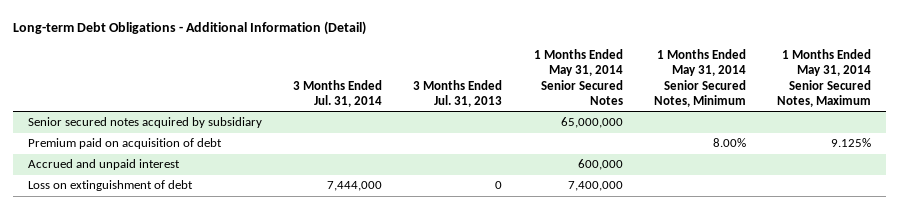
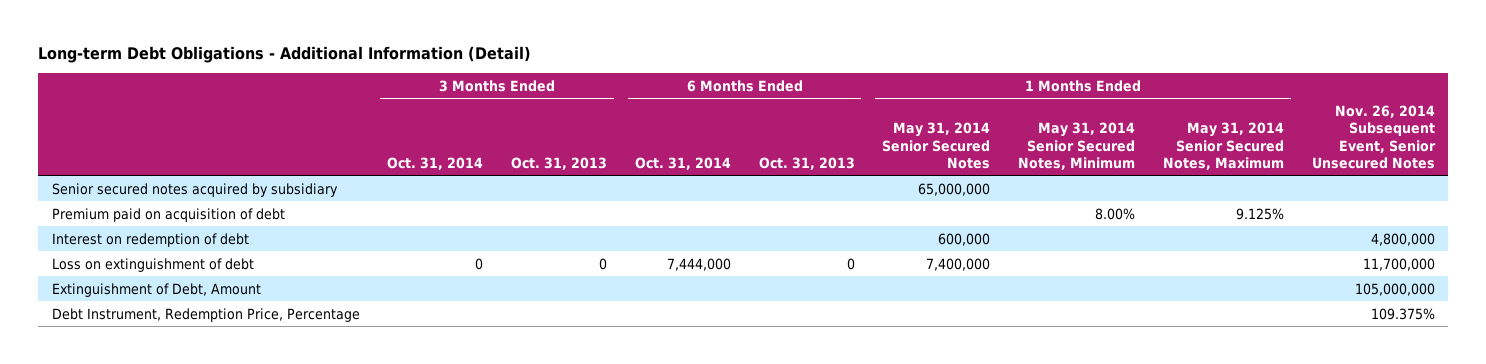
- | 3 Months Ended Jul. 31, 2014 | 3 Months Ended Jul. 31, 2013 | 1 Months Ended May 31, 2014 Senior Secured Notes | 1 Months Ended May 31, 2014 Senior Secured Notes, Minimum | 1 Months Ended May 31, 2014 Senior Secured Notes, Maximum
+ | 3 Months Ended Oct. 31, 2014 | 3 Months Ended Oct. 31, 2013 | 6 Months Ended Oct. 31, 2014 | 6 Months Ended Oct. 31, 2013 | 1 Months Ended May 31, 2014 Senior Secured Notes | 1 Months Ended May 31, 2014 Senior Secured Notes, Minimum | 1 Months Ended May 31, 2014 Senior Secured Notes, Maximum | Nov. 26, 2014 Subsequent Event, Senior Unsecured Notes
- Accrued and unpaid interest | | | 600,000 | |
+ Interest on redemption of debt | | | | | 600,000 | | | 4,800,000
+ Extinguishment of Debt, Amount | | | | | | | | 105,000,000
+ Debt Instrument, Redemption Price, Percentage | | | | | | | | 109.375%

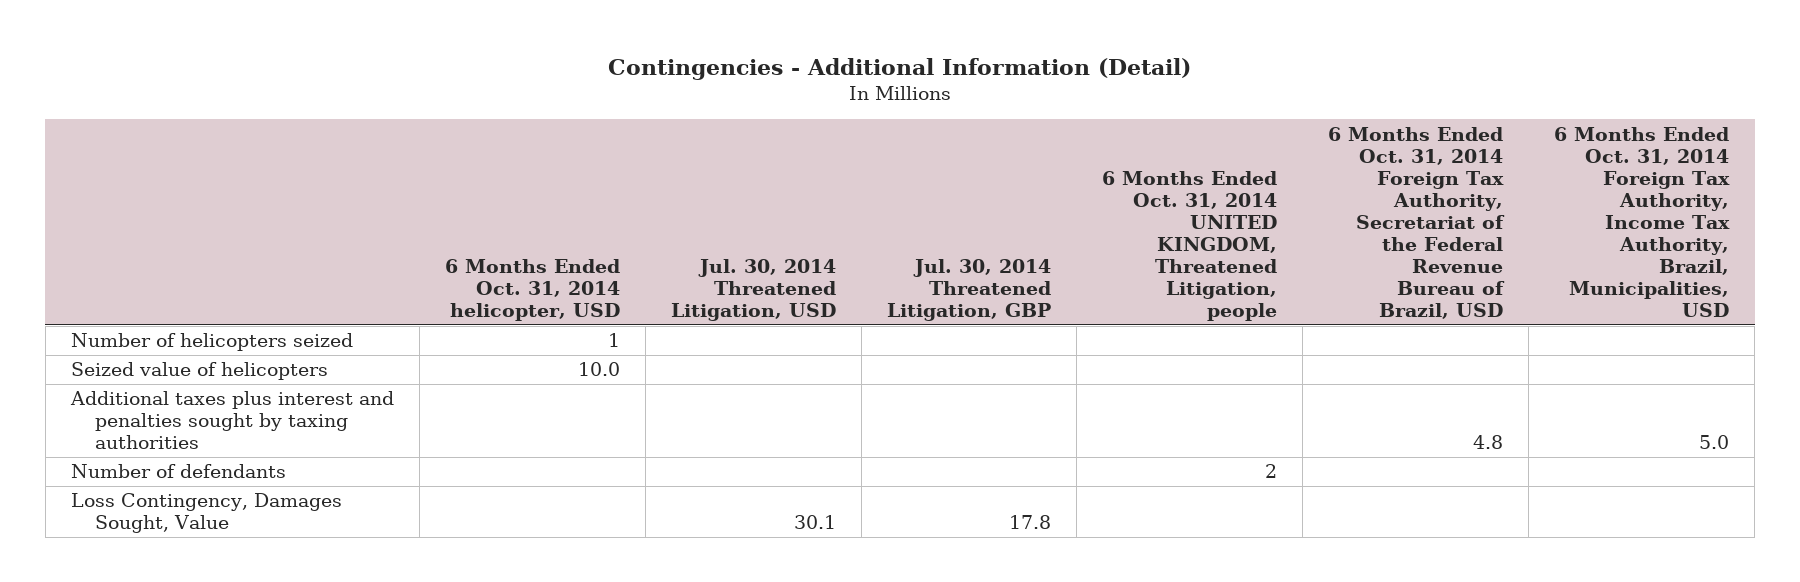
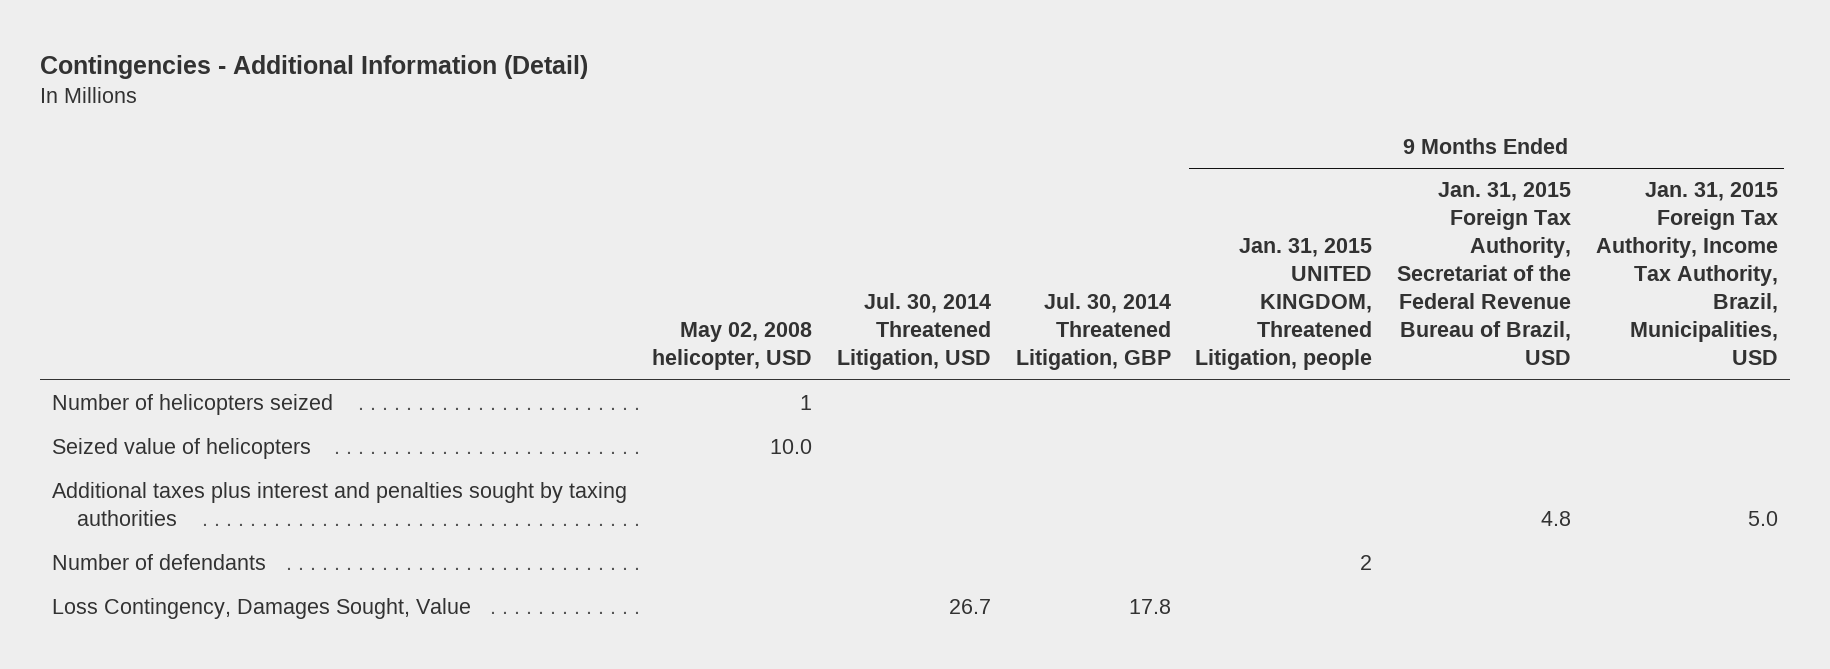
- | 6 Months Ended Oct. 31, 2014 helicopter, USD | Jul. 30, 2014 Threatened Litigation, USD | Jul. 30, 2014 Threatened Litigation, GBP | 6 Months Ended Oct. 31, 2014 UNITED KINGDOM, Threatened Litigation, people | 6 Months Ended Oct. 31, 2014 Foreign Tax Authority, Secretariat of the Federal Revenue Bureau of Brazil, USD | 6 Months Ended Oct. 31, 2014 Foreign Tax Authority, Income Tax Authority, Brazil, Municipalities, USD
+ | May 02, 2008 helicopter, USD | Jul. 30, 2014 Threatened Litigation, USD | Jul. 30, 2014 Threatened Litigation, GBP | 9 Months Ended Jan. 31, 2015 UNITED KINGDOM, Threatened Litigation, people | 9 Months Ended Jan. 31, 2015 Foreign Tax Authority, Secretariat of the Federal Revenue Bureau of Brazil, USD | 9 Months Ended Jan. 31, 2015 Foreign Tax Authority, Income Tax Authority, Brazil, Municipalities, USD
- Loss Contingency, Damages Sought, Value | | 30.1 | 17.8 | | |
+ Loss Contingency, Damages Sought, Value | | 26.7 | 17.8 | | |

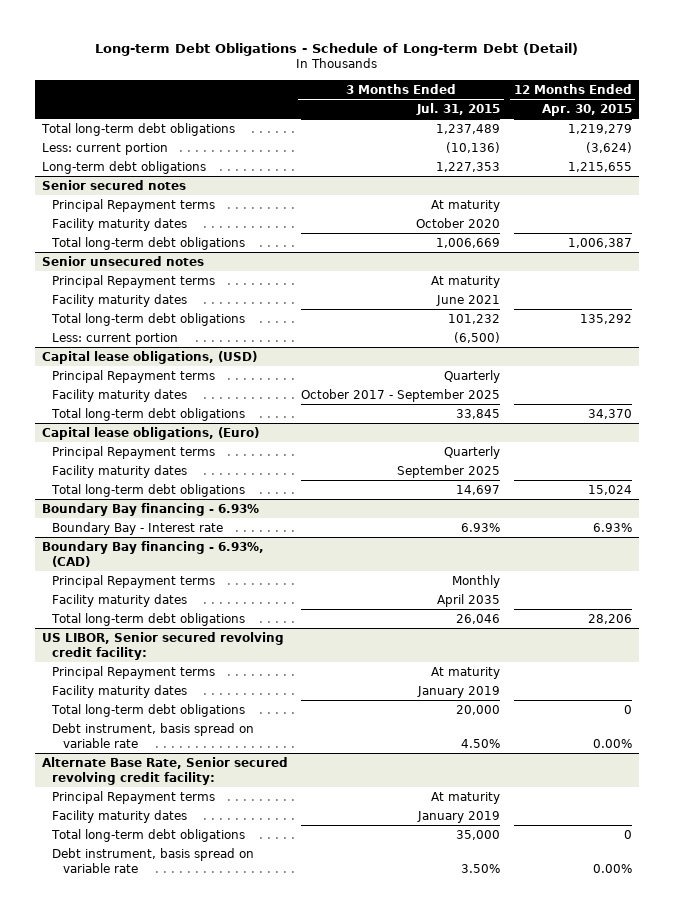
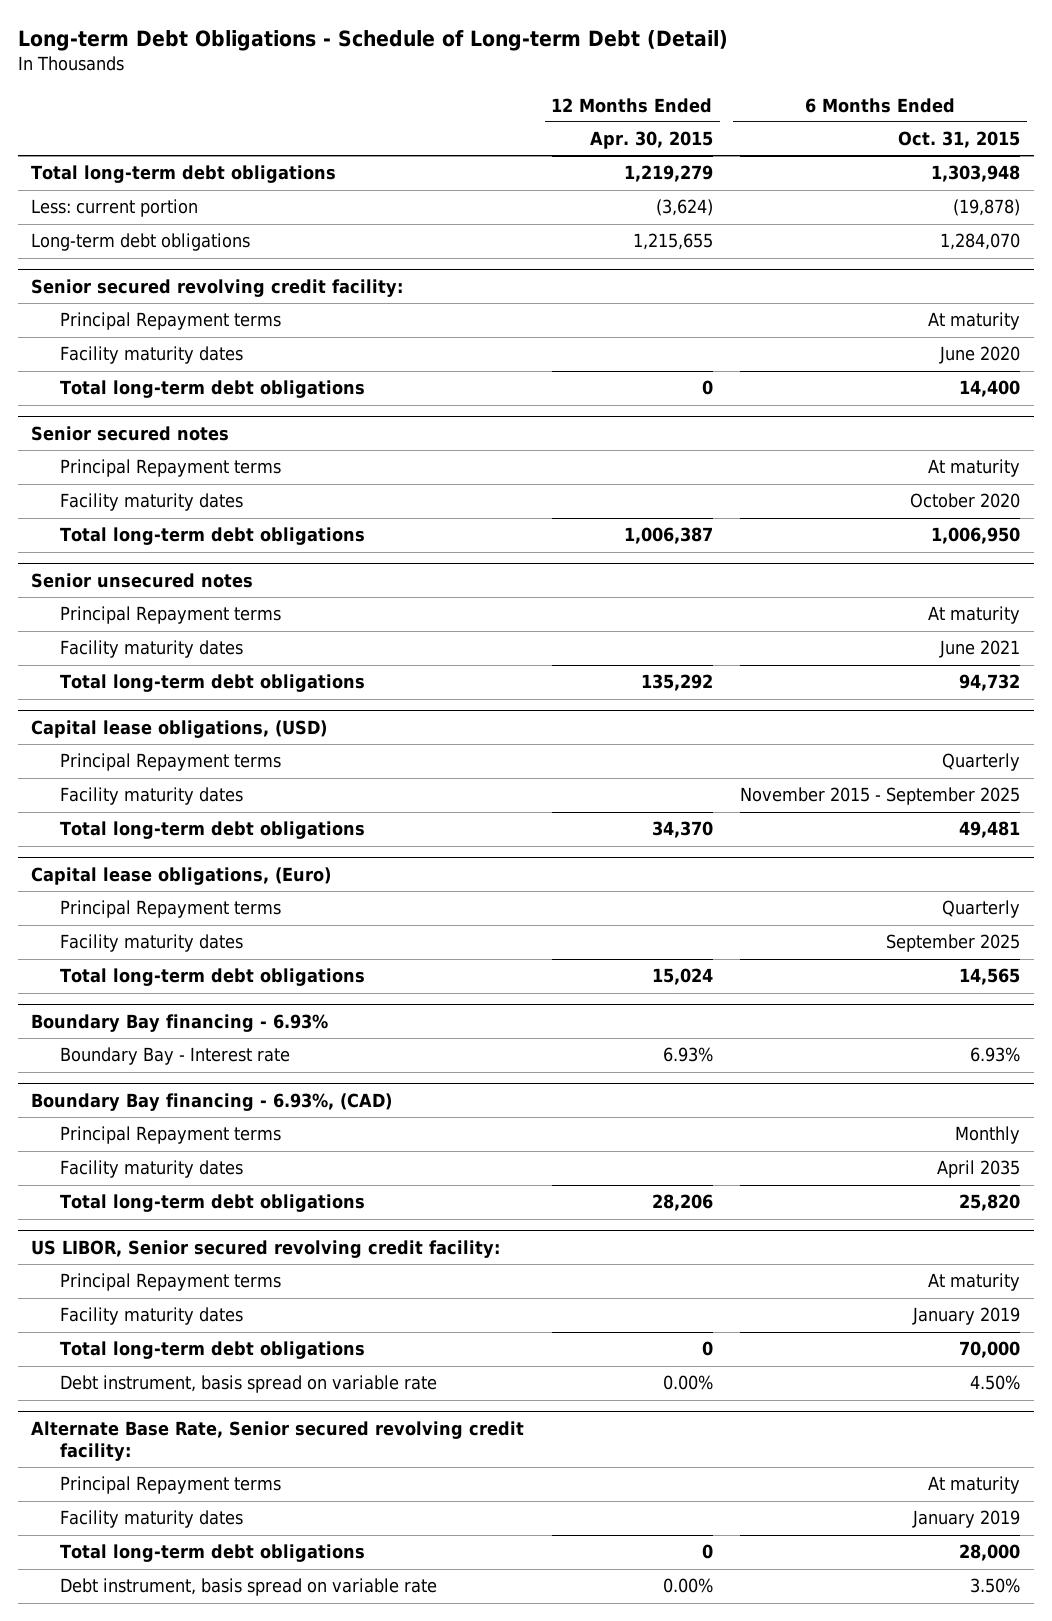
- | 3 Months Ended Jul. 31, 2015 | 12 Months Ended Apr. 30, 2015
+ | 12 Months Ended Apr. 30, 2015 | 6 Months Ended Oct. 31, 2015
+ Senior secured revolving credit facility:
+ Principal Repayment terms | | At maturity
+ Facility maturity dates | | June 2020
+ Total long-term debt obligations | 0 | 14,400
@ Senior unsecured notes
- Less: current portion | (6,500) |

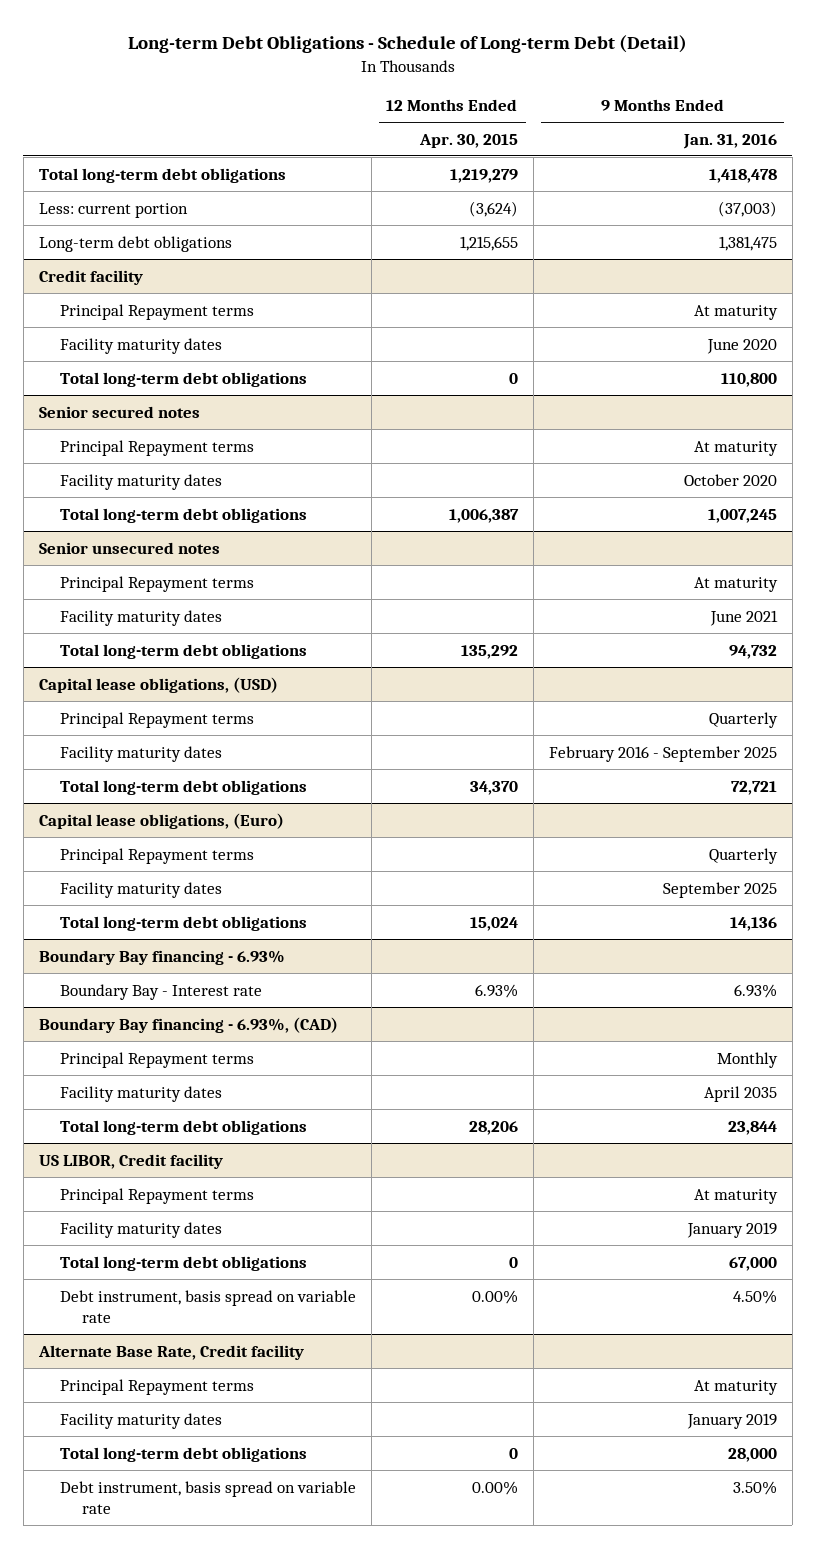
- | 12 Months Ended Apr. 30, 2015 | 6 Months Ended Oct. 31, 2015
+ | 12 Months Ended Apr. 30, 2015 | 9 Months Ended Jan. 31, 2016
- Senior secured revolving credit facility:
+ Credit facility
- US LIBOR, Senior secured revolving credit facility:
+ US LIBOR, Credit facility
- Alternate Base Rate, Senior secured revolving credit facility:
+ Alternate Base Rate, Credit facility

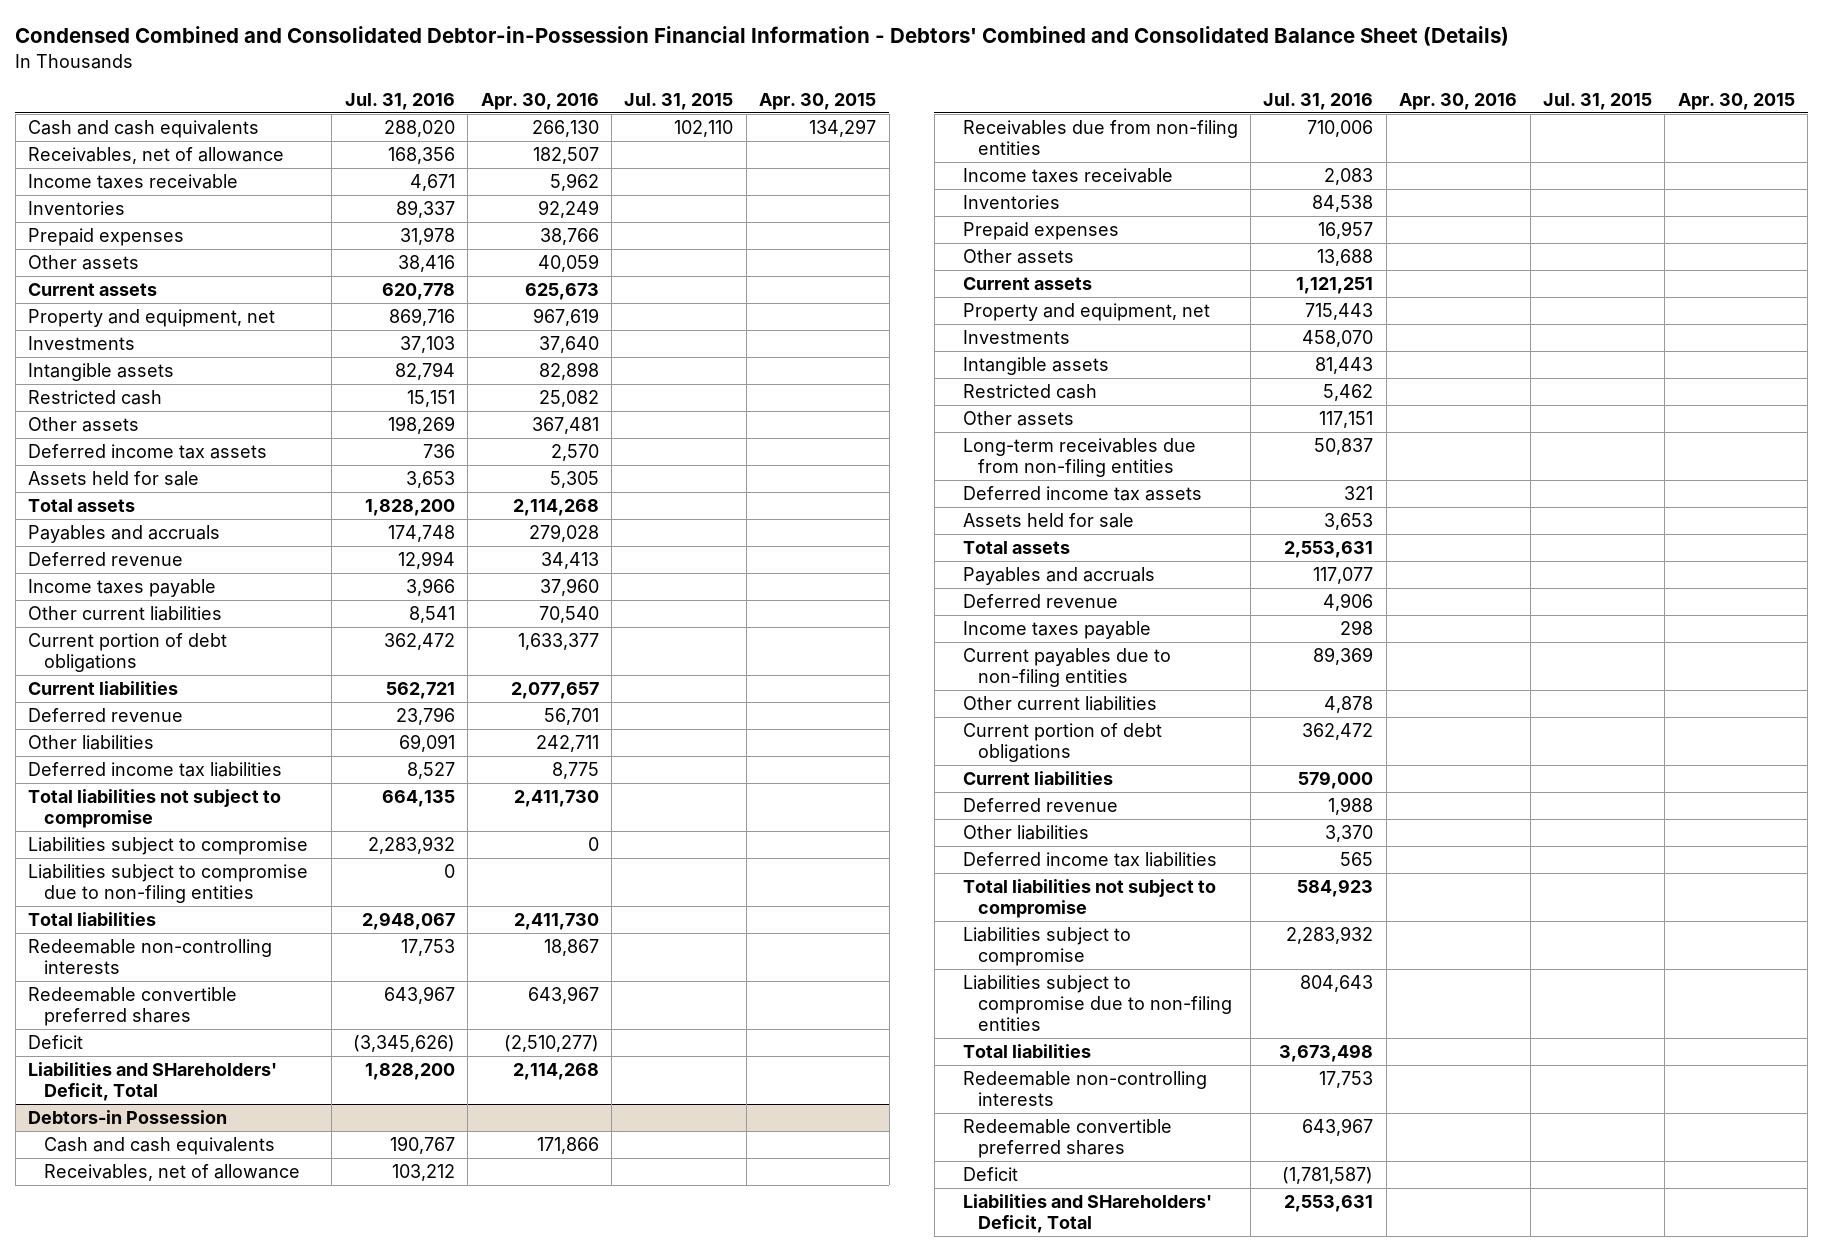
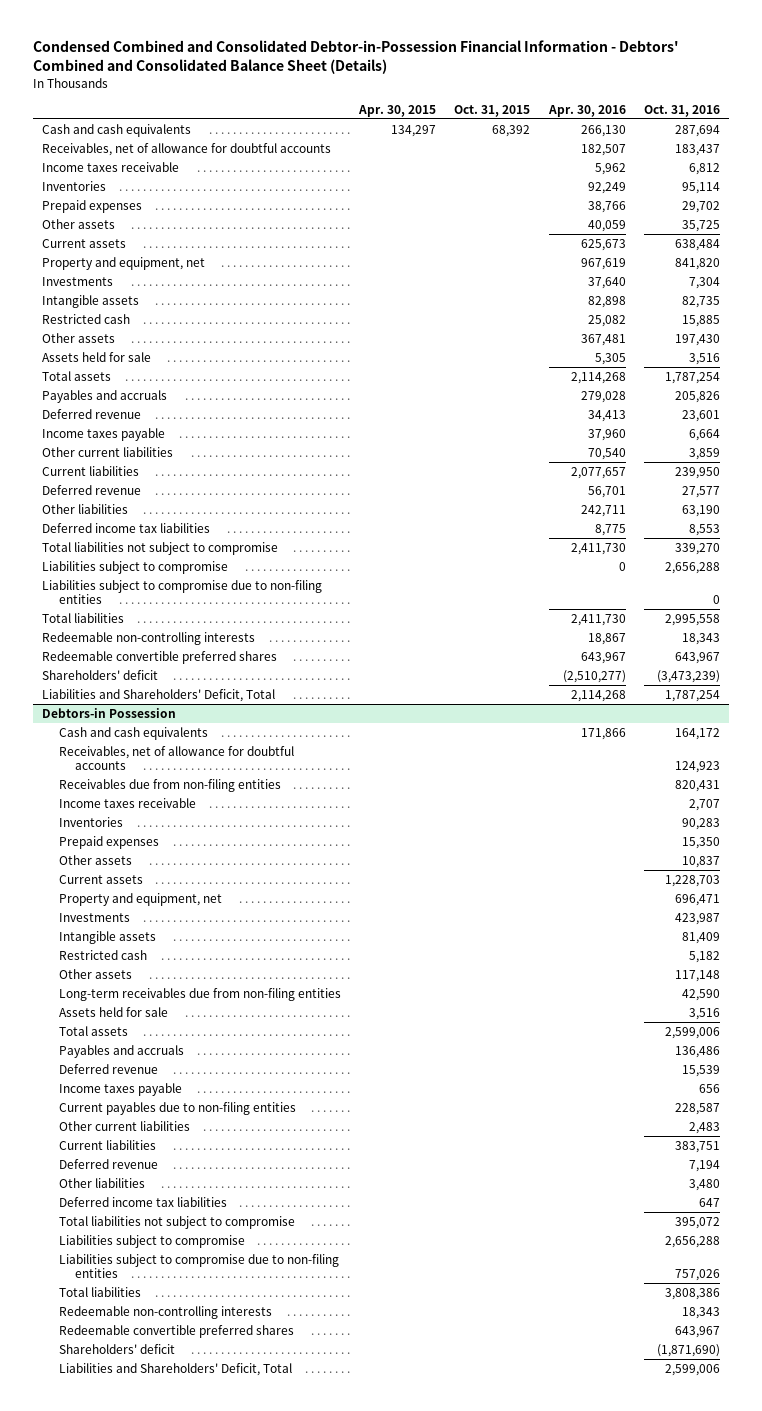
- | Jul. 31, 2016 | Apr. 30, 2016 | Jul. 31, 2015 | Apr. 30, 2015
+ | Apr. 30, 2015 | Oct. 31, 2015 | Apr. 30, 2016 | Oct. 31, 2016
- Receivables, net of allowance | 168,356 | 182,507 | |
+ Receivables, net of allowance for doubtful accounts | | | 182,507 | 183,437
- Deferred income tax assets | 736 | 2,570 | |
- Current portion of debt obligations | 362,472 | 1,633,377 | |
- Deficit | (3,345,626) | (2,510,277) | |
- Liabilities and SHareholders' Deficit, Total | 1,828,200 | 2,114,268 | |
+ Shareholders' deficit | | | (2,510,277) | (3,473,239)
+ Liabilities and Shareholders' Deficit, Total | | | 2,114,268 | 1,787,254
@ Debtors-in Possession
- Receivables, net of allowance | 103,212 | | |
+ Receivables, net of allowance for doubtful accounts | | | | 124,923
- Deferred income tax assets | 321 | | |
- Current portion of debt obligations | 362,472 | | |
- Deficit | (1,781,587) | | |
- Liabilities and SHareholders' Deficit, Total | 2,553,631 | | |
+ Shareholders' deficit | | | | (1,871,690)
+ Liabilities and Shareholders' Deficit, Total | | | | 2,599,006

